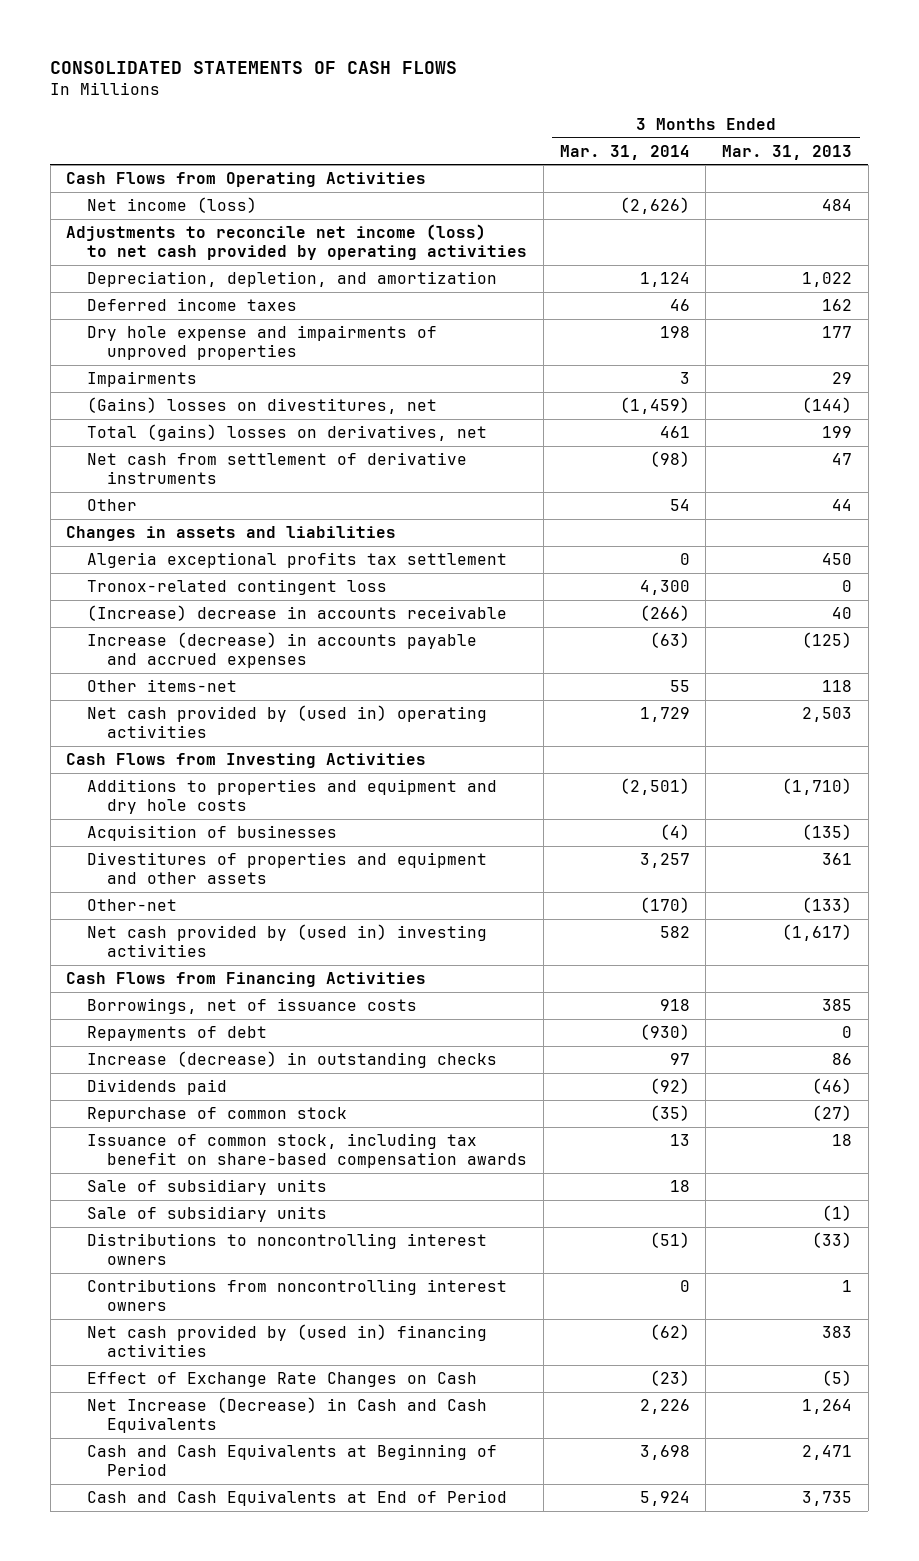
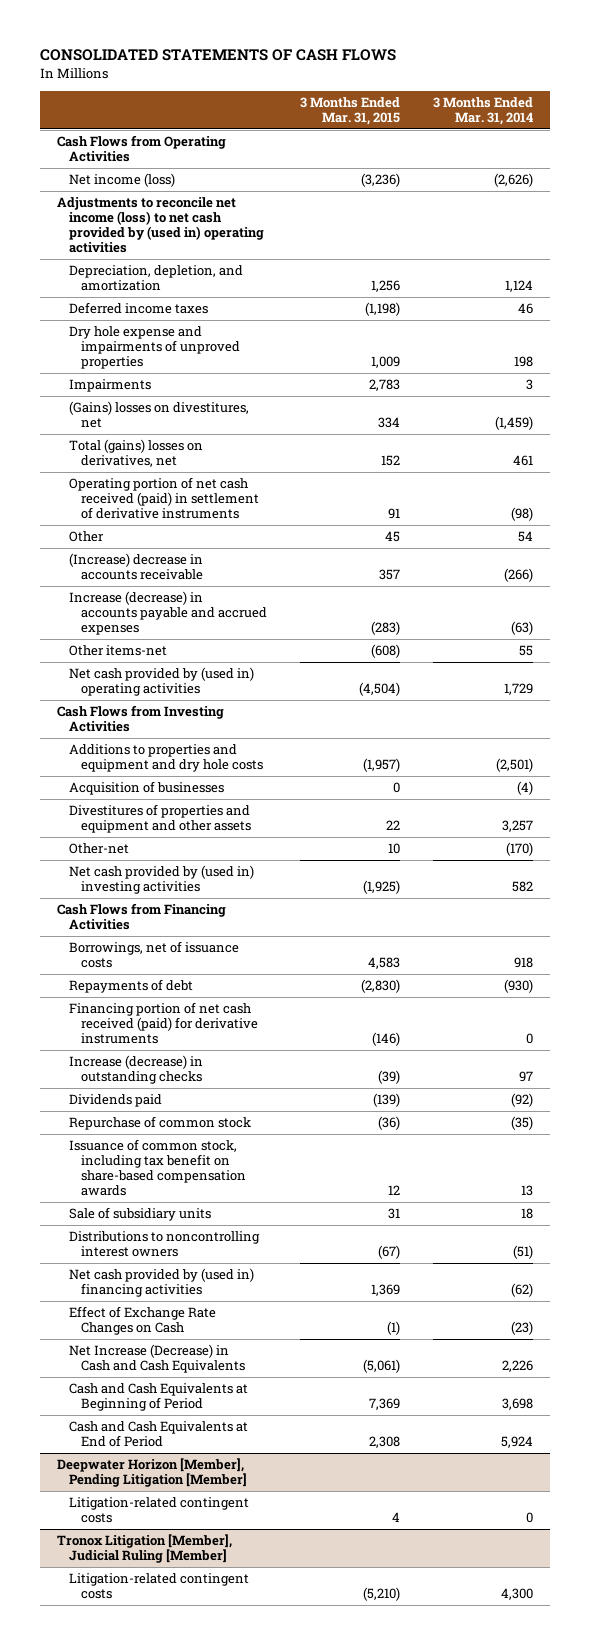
- | 3 Months Ended Mar. 31, 2014 | 3 Months Ended Mar. 31, 2013
+ | 3 Months Ended Mar. 31, 2015 | 3 Months Ended Mar. 31, 2014
- Adjustments to reconcile net income (loss) to net cash provided by operating activities
+ Adjustments to reconcile net income (loss) to net cash provided by (used in) operating activities
- Net cash from settlement of derivative instruments | (98) | 47
+ Operating portion of net cash received (paid) in settlement of derivative instruments | 91 | (98)
- Changes in assets and liabilities
- Algeria exceptional profits tax settlement | 0 | 450
- Tronox-related contingent loss | 4,300 | 0
+ Financing portion of net cash received (paid) for derivative instruments | (146) | 0
- Sale of subsidiary units | | (1)
- Contributions from noncontrolling interest owners | 0 | 1
+ Deepwater Horizon [Member], Pending Litigation [Member]
+ Litigation-related contingent costs | 4 | 0
+ Tronox Litigation [Member], Judicial Ruling [Member]
+ Litigation-related contingent costs | (5,210) | 4,300

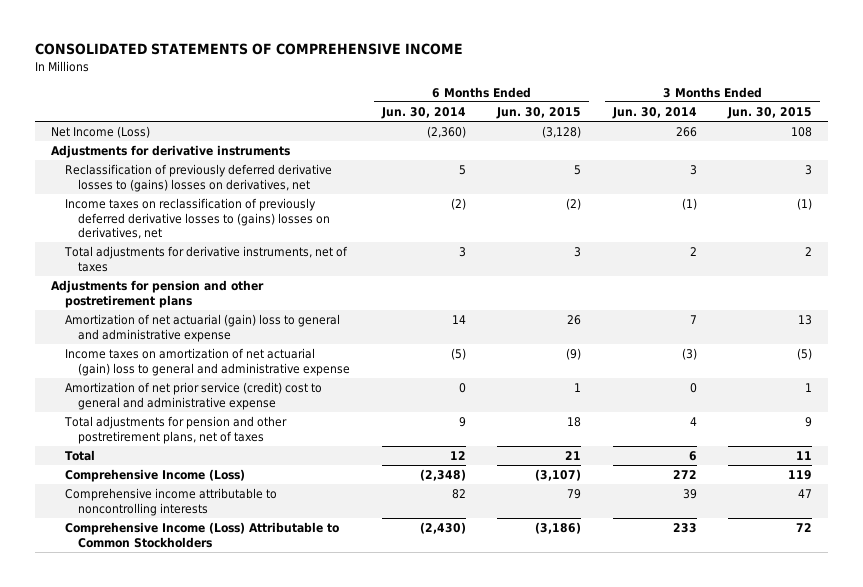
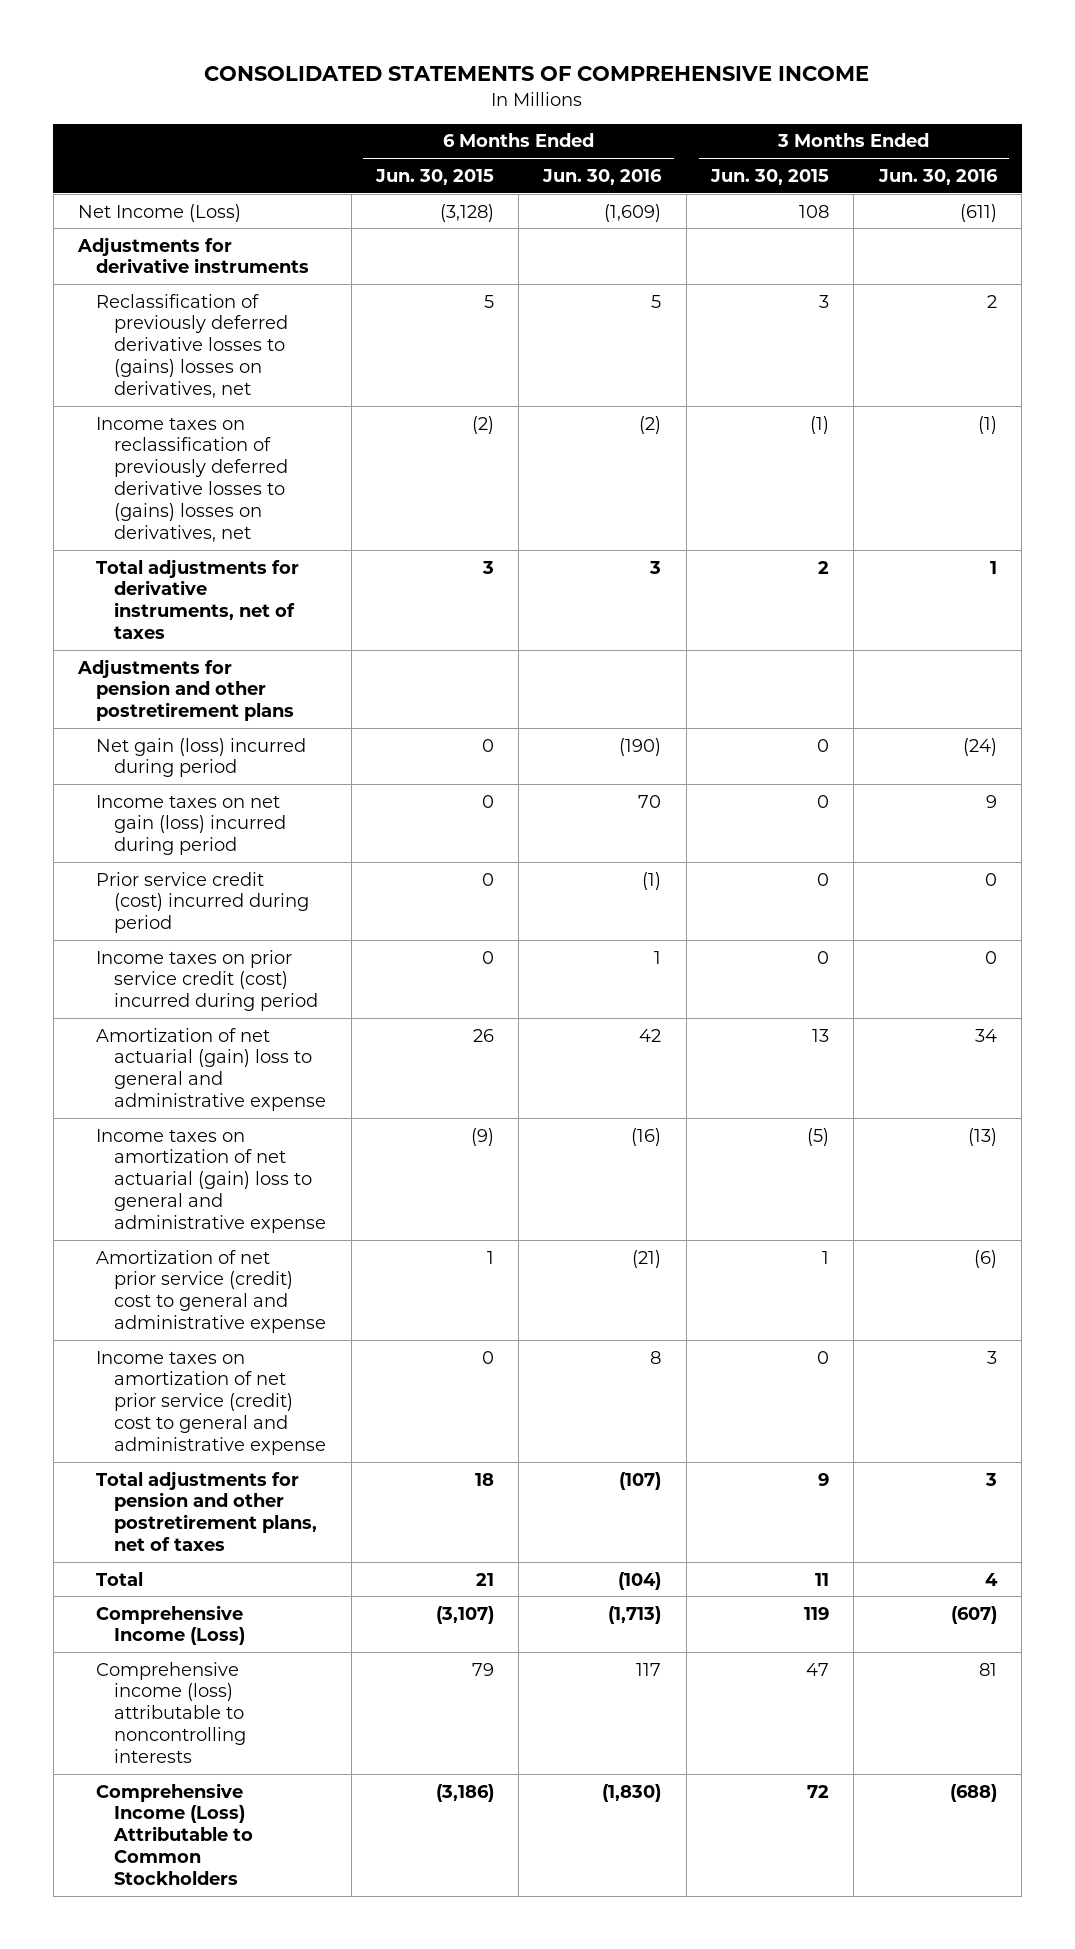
- | 6 Months Ended Jun. 30, 2014 | 6 Months Ended Jun. 30, 2015 | 3 Months Ended Jun. 30, 2014 | 3 Months Ended Jun. 30, 2015
+ | 6 Months Ended Jun. 30, 2015 | 6 Months Ended Jun. 30, 2016 | 3 Months Ended Jun. 30, 2015 | 3 Months Ended Jun. 30, 2016
+ Net gain (loss) incurred during period | 0 | (190) | 0 | (24)
+ Income taxes on net gain (loss) incurred during period | 0 | 70 | 0 | 9
+ Prior service credit (cost) incurred during period | 0 | (1) | 0 | 0
+ Income taxes on prior service credit (cost) incurred during period | 0 | 1 | 0 | 0
+ Income taxes on amortization of net prior service (credit) cost to general and administrative expense | 0 | 8 | 0 | 3
- Comprehensive income attributable to noncontrolling interests | 82 | 79 | 39 | 47
+ Comprehensive income (loss) attributable to noncontrolling interests | 79 | 117 | 47 | 81

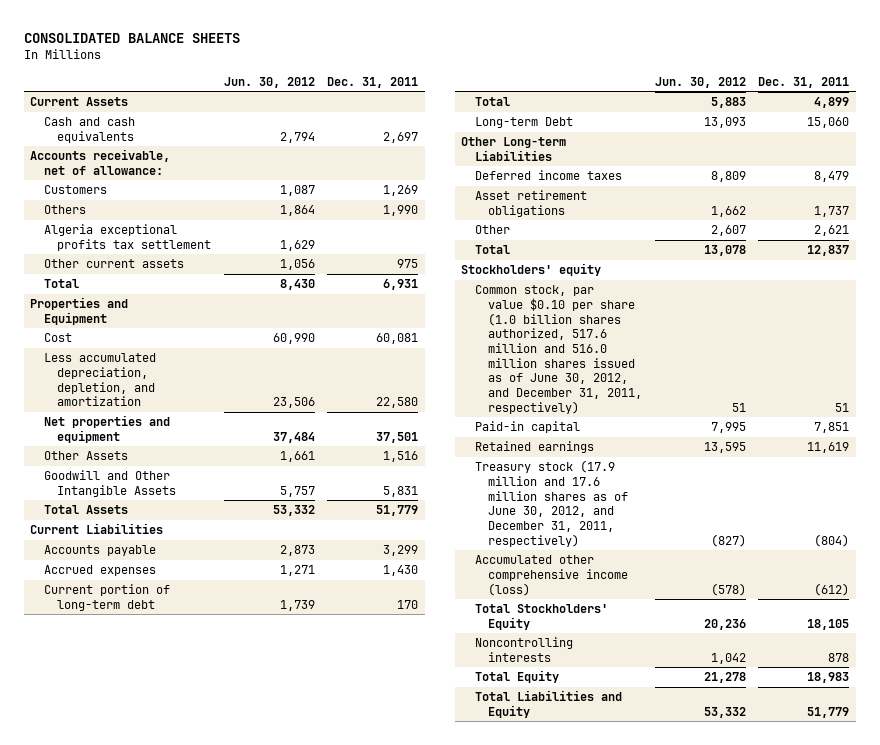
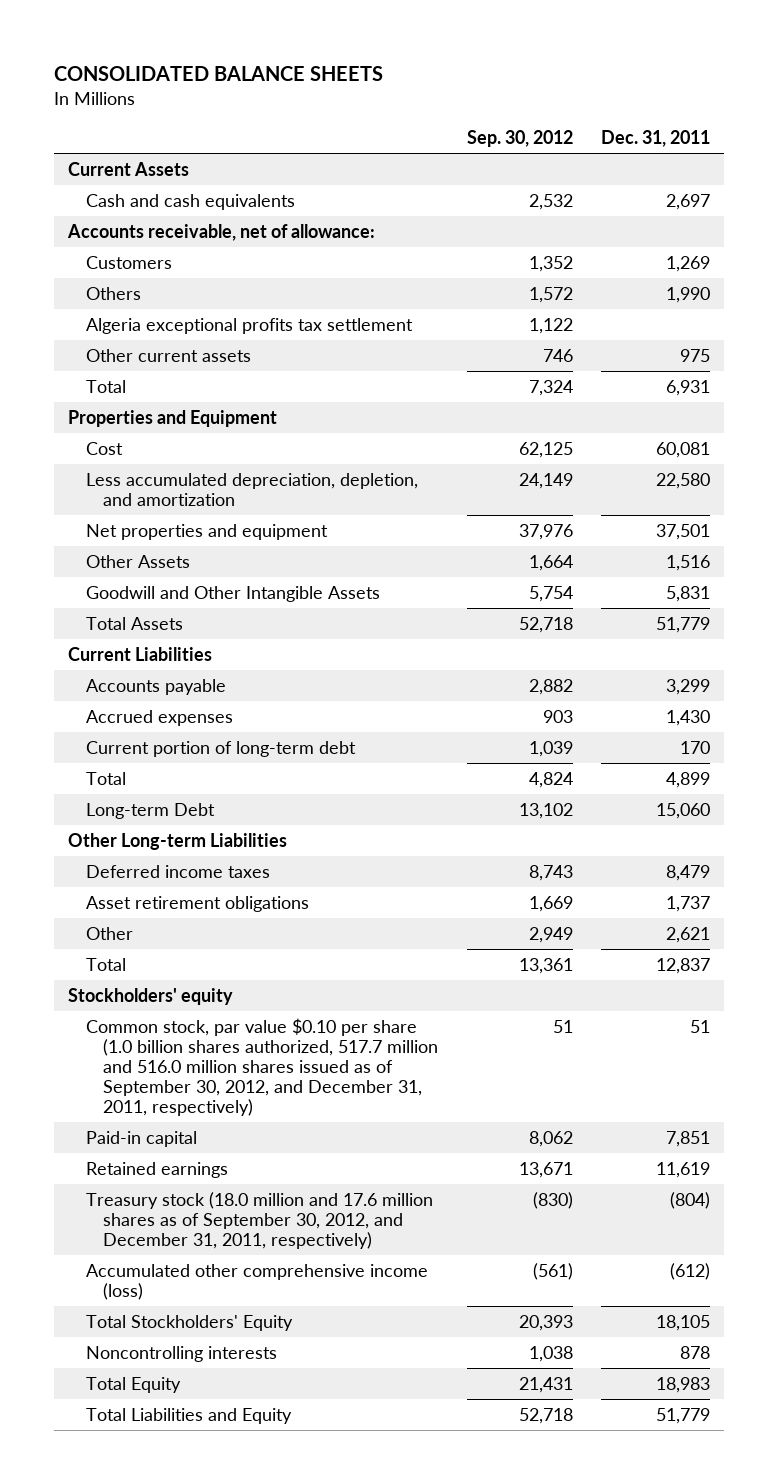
- | Jun. 30, 2012 | Dec. 31, 2011
+ | Sep. 30, 2012 | Dec. 31, 2011
- Common stock, par value $0.10 per share (1.0 billion shares authorized, 517.6 million and 516.0 million shares issued as of June 30, 2012, and December 31, 2011, respectively) | 51 | 51
+ Common stock, par value $0.10 per share (1.0 billion shares authorized, 517.7 million and 516.0 million shares issued as of September 30, 2012, and December 31, 2011, respectively) | 51 | 51
- Treasury stock (17.9 million and 17.6 million shares as of June 30, 2012, and December 31, 2011, respectively) | (827) | (804)
+ Treasury stock (18.0 million and 17.6 million shares as of September 30, 2012, and December 31, 2011, respectively) | (830) | (804)

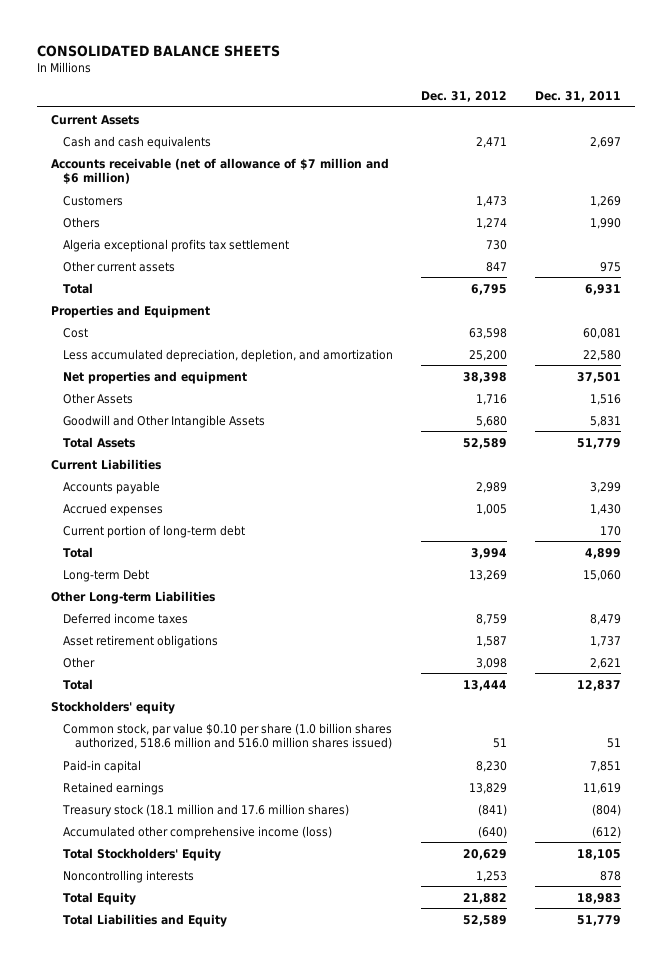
- | Sep. 30, 2012 | Dec. 31, 2011
+ | Dec. 31, 2012 | Dec. 31, 2011
- Accounts receivable, net of allowance:
+ Accounts receivable (net of allowance of $7 million and $6 million)
- Common stock, par value $0.10 per share (1.0 billion shares authorized, 517.7 million and 516.0 million shares issued as of September 30, 2012, and December 31, 2011, respectively) | 51 | 51
+ Common stock, par value $0.10 per share (1.0 billion shares authorized, 518.6 million and 516.0 million shares issued) | 51 | 51
- Treasury stock (18.0 million and 17.6 million shares as of September 30, 2012, and December 31, 2011, respectively) | (830) | (804)
+ Treasury stock (18.1 million and 17.6 million shares) | (841) | (804)

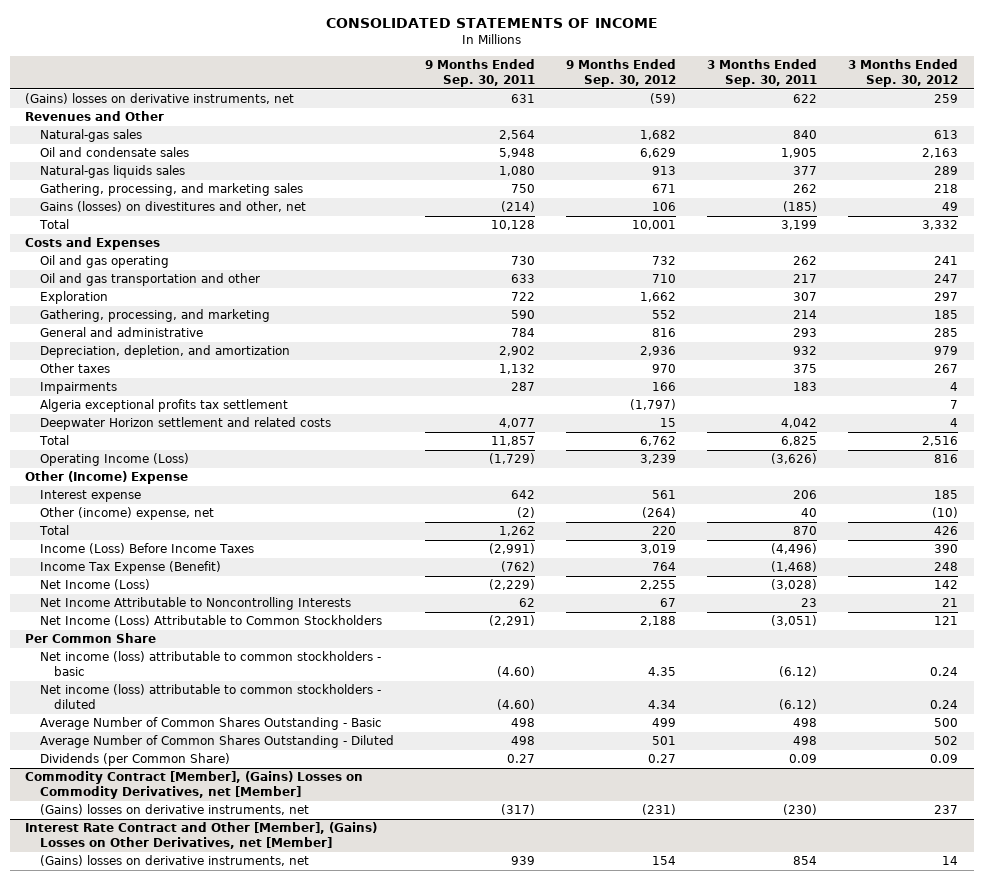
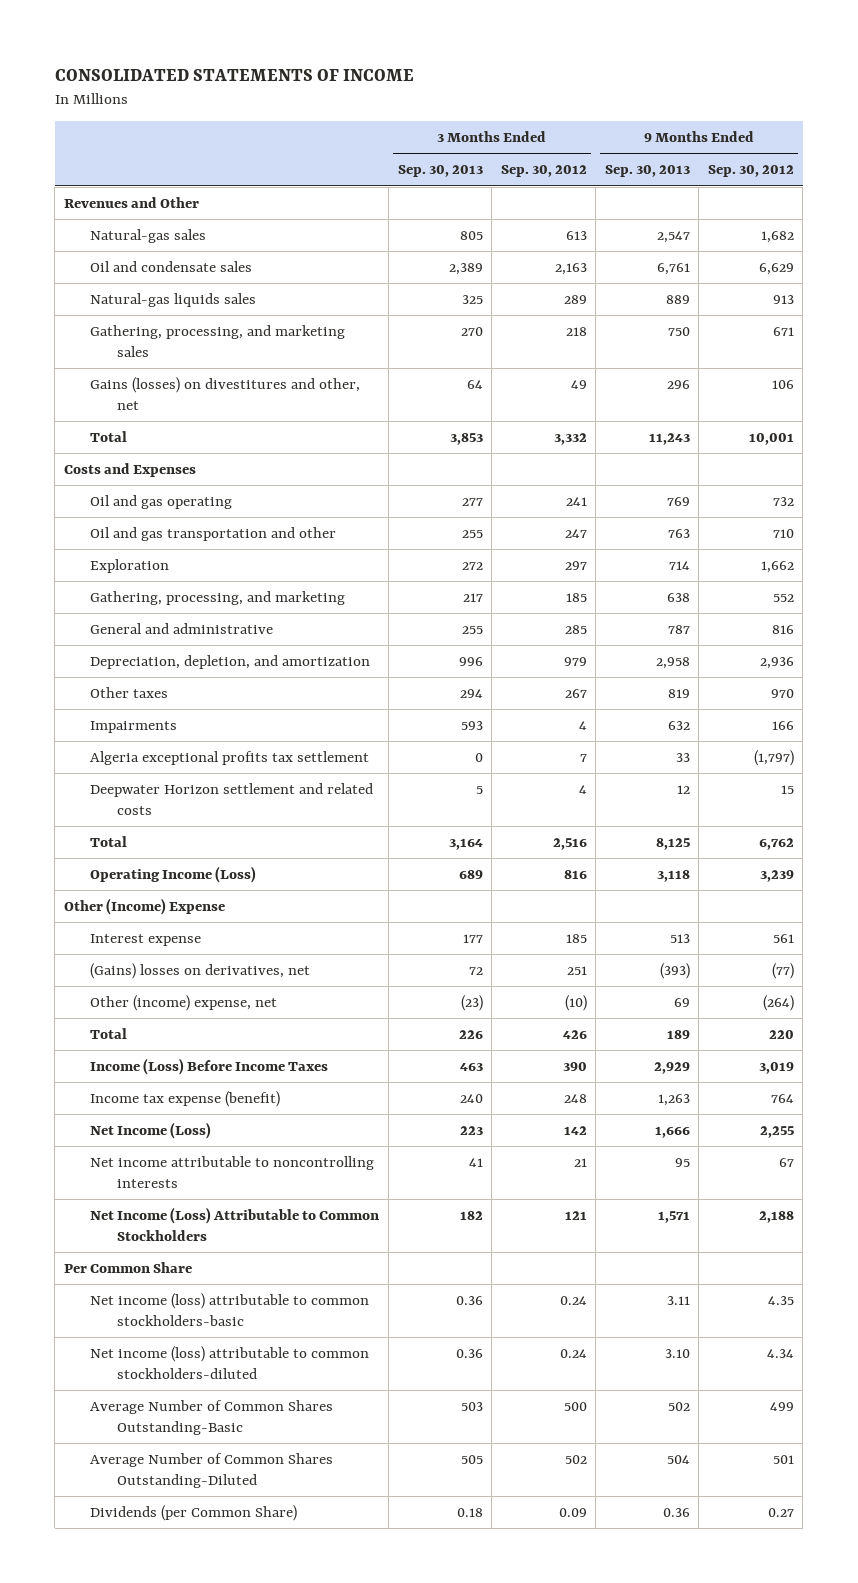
- | 9 Months Ended Sep. 30, 2011 | 9 Months Ended Sep. 30, 2012 | 3 Months Ended Sep. 30, 2011 | 3 Months Ended Sep. 30, 2012
+ | 3 Months Ended Sep. 30, 2013 | 3 Months Ended Sep. 30, 2012 | 9 Months Ended Sep. 30, 2013 | 9 Months Ended Sep. 30, 2012
- (Gains) losses on derivative instruments, net | 631 | (59) | 622 | 259
+ (Gains) losses on derivatives, net | 72 | 251 | (393) | (77)
- Income Tax Expense (Benefit) | (762) | 764 | (1,468) | 248
+ Income tax expense (benefit) | 240 | 248 | 1,263 | 764
- Net Income Attributable to Noncontrolling Interests | 62 | 67 | 23 | 21
+ Net income attributable to noncontrolling interests | 41 | 21 | 95 | 67
- Net income (loss) attributable to common stockholders - basic | (4.60) | 4.35 | (6.12) | 0.24
- Net income (loss) attributable to common stockholders - diluted | (4.60) | 4.34 | (6.12) | 0.24
- Average Number of Common Shares Outstanding - Basic | 498 | 499 | 498 | 500
- Average Number of Common Shares Outstanding - Diluted | 498 | 501 | 498 | 502
+ Net income (loss) attributable to common stockholders-basic | 0.36 | 0.24 | 3.11 | 4.35
+ Net income (loss) attributable to common stockholders-diluted | 0.36 | 0.24 | 3.10 | 4.34
+ Average Number of Common Shares Outstanding-Basic | 503 | 500 | 502 | 499
+ Average Number of Common Shares Outstanding-Diluted | 505 | 502 | 504 | 501
- Commodity Contract [Member], (Gains) Losses on Commodity Derivatives, net [Member]
- (Gains) losses on derivative instruments, net | (317) | (231) | (230) | 237
- Interest Rate Contract and Other [Member], (Gains) Losses on Other Derivatives, net [Member]
- (Gains) losses on derivative instruments, net | 939 | 154 | 854 | 14

